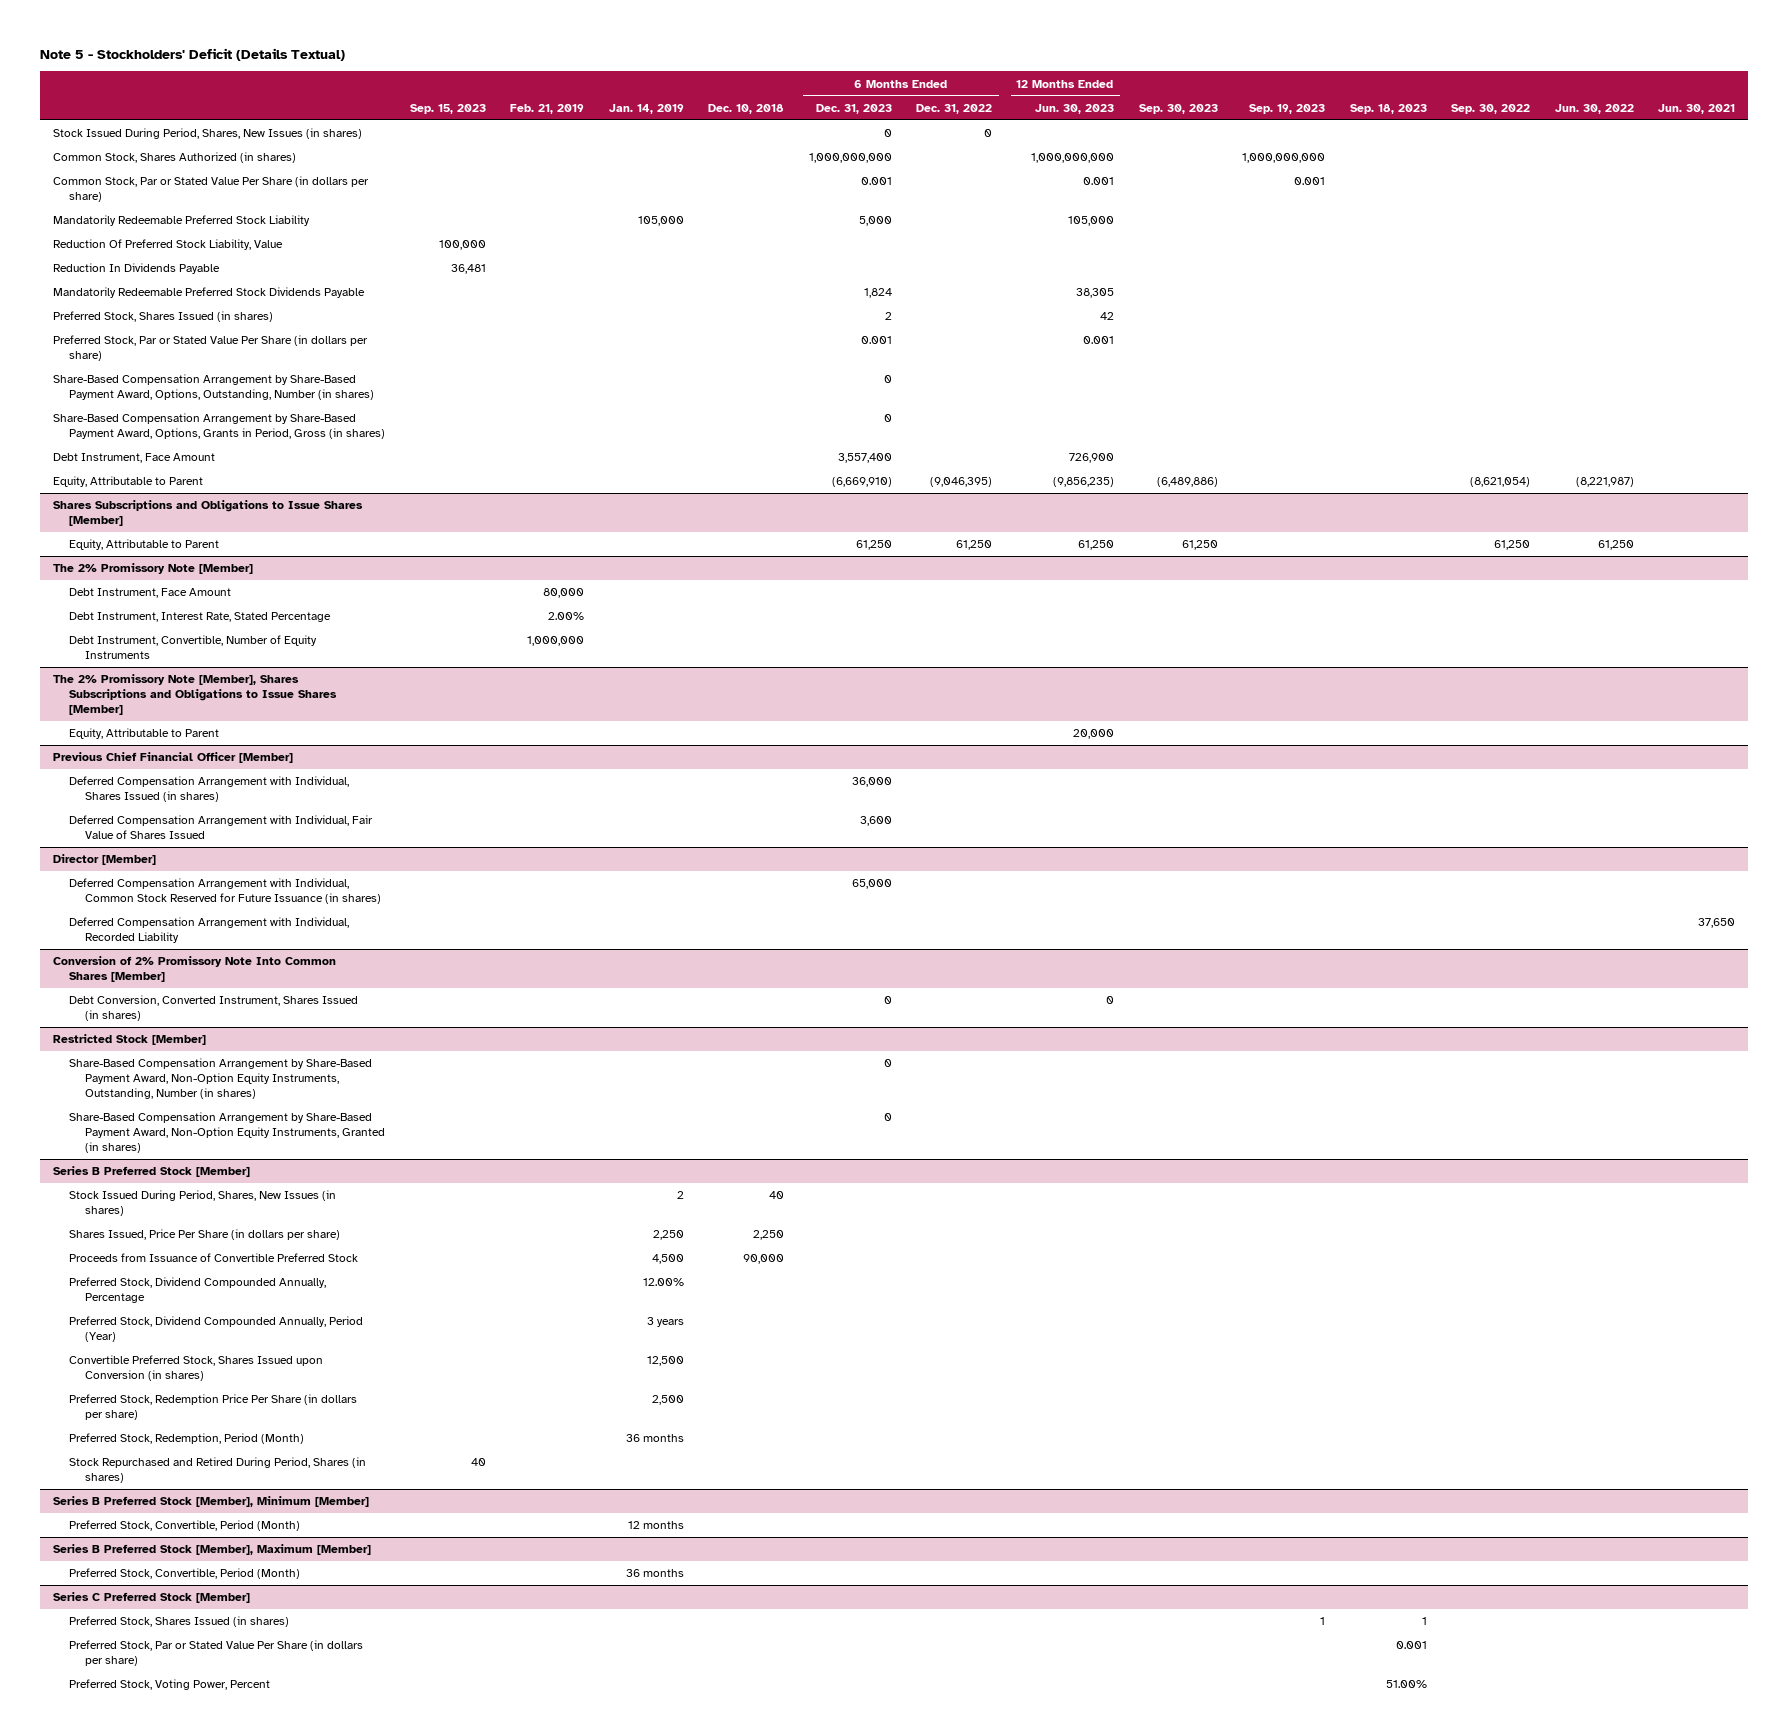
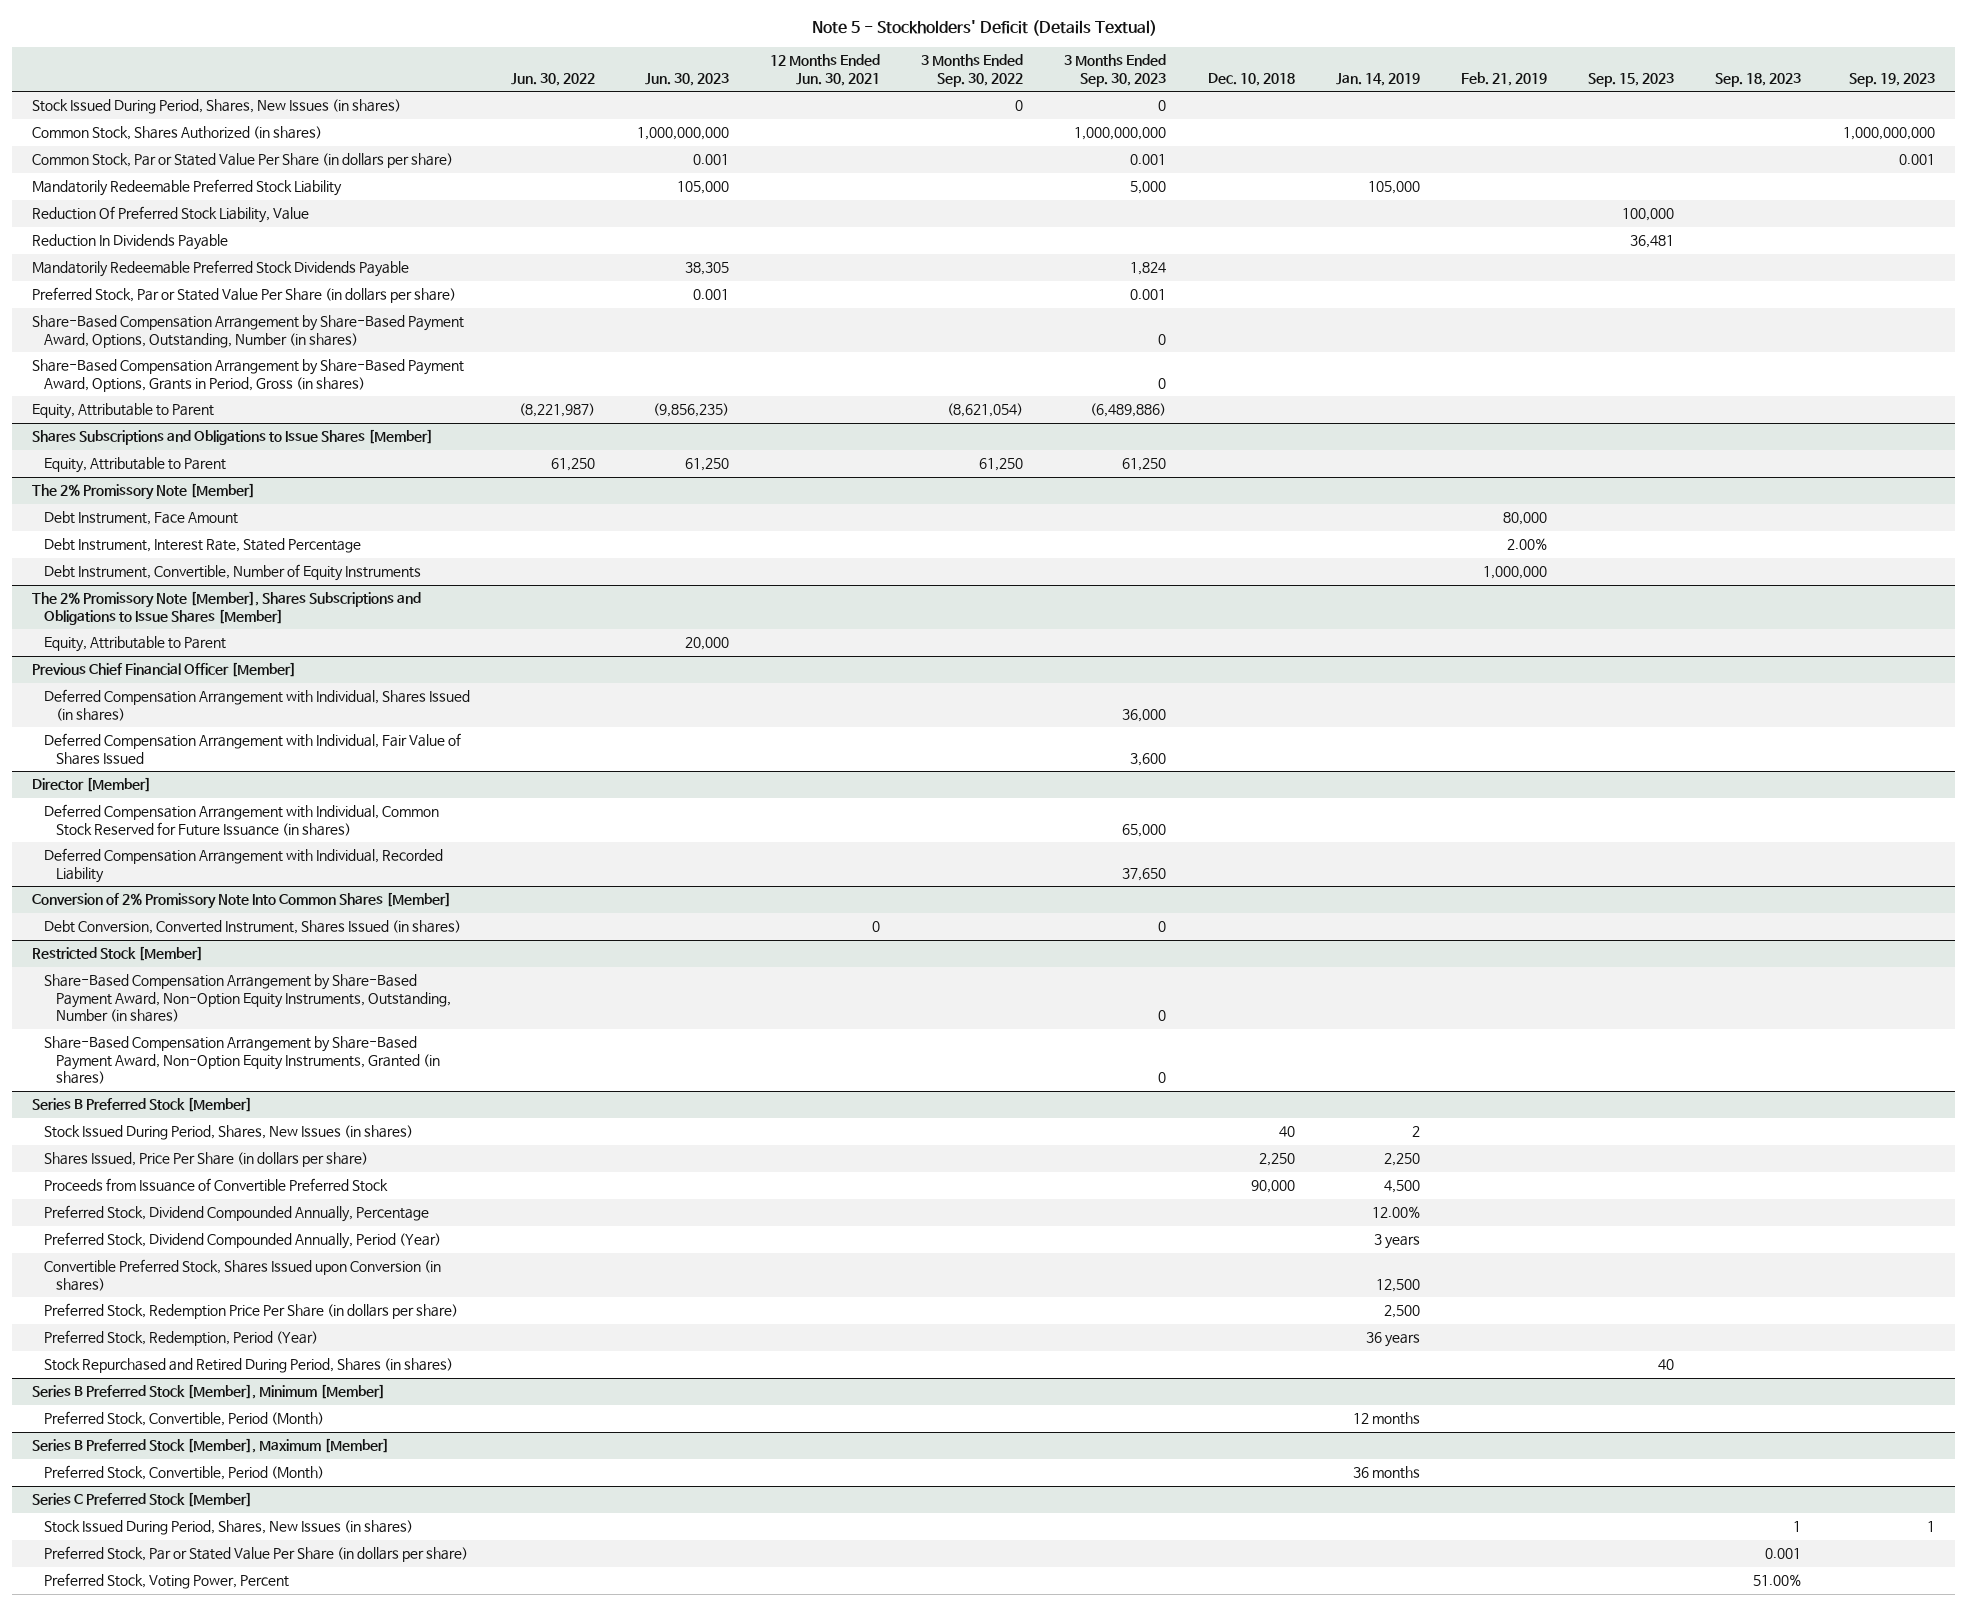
- | Sep. 15, 2023 | Feb. 21, 2019 | Jan. 14, 2019 | Dec. 10, 2018 | 6 Months Ended Dec. 31, 2023 | 6 Months Ended Dec. 31, 2022 | 12 Months Ended Jun. 30, 2023 | Sep. 30, 2023 | Sep. 19, 2023 | Sep. 18, 2023 | Sep. 30, 2022 | Jun. 30, 2022 | Jun. 30, 2021
+ | Jun. 30, 2022 | Jun. 30, 2023 | 12 Months Ended Jun. 30, 2021 | 3 Months Ended Sep. 30, 2022 | 3 Months Ended Sep. 30, 2023 | Dec. 10, 2018 | Jan. 14, 2019 | Feb. 21, 2019 | Sep. 15, 2023 | Sep. 18, 2023 | Sep. 19, 2023
- Preferred Stock, Shares Issued (in shares) | | | | | 2 | | 42 | | | | | |
- Debt Instrument, Face Amount | | | | | 3,557,400 | | 726,900 | | | | | |
@ Series B Preferred Stock [Member]
- Preferred Stock, Redemption, Period (Month) | | | 36 months | | | | | | | | | |
+ Preferred Stock, Redemption, Period (Year) | | | | | | | 36 years | | | |
@ Series C Preferred Stock [Member]
- Preferred Stock, Shares Issued (in shares) | | | | | | | | | 1 | 1 | | |
+ Stock Issued During Period, Shares, New Issues (in shares) | | | | | | | | | | 1 | 1

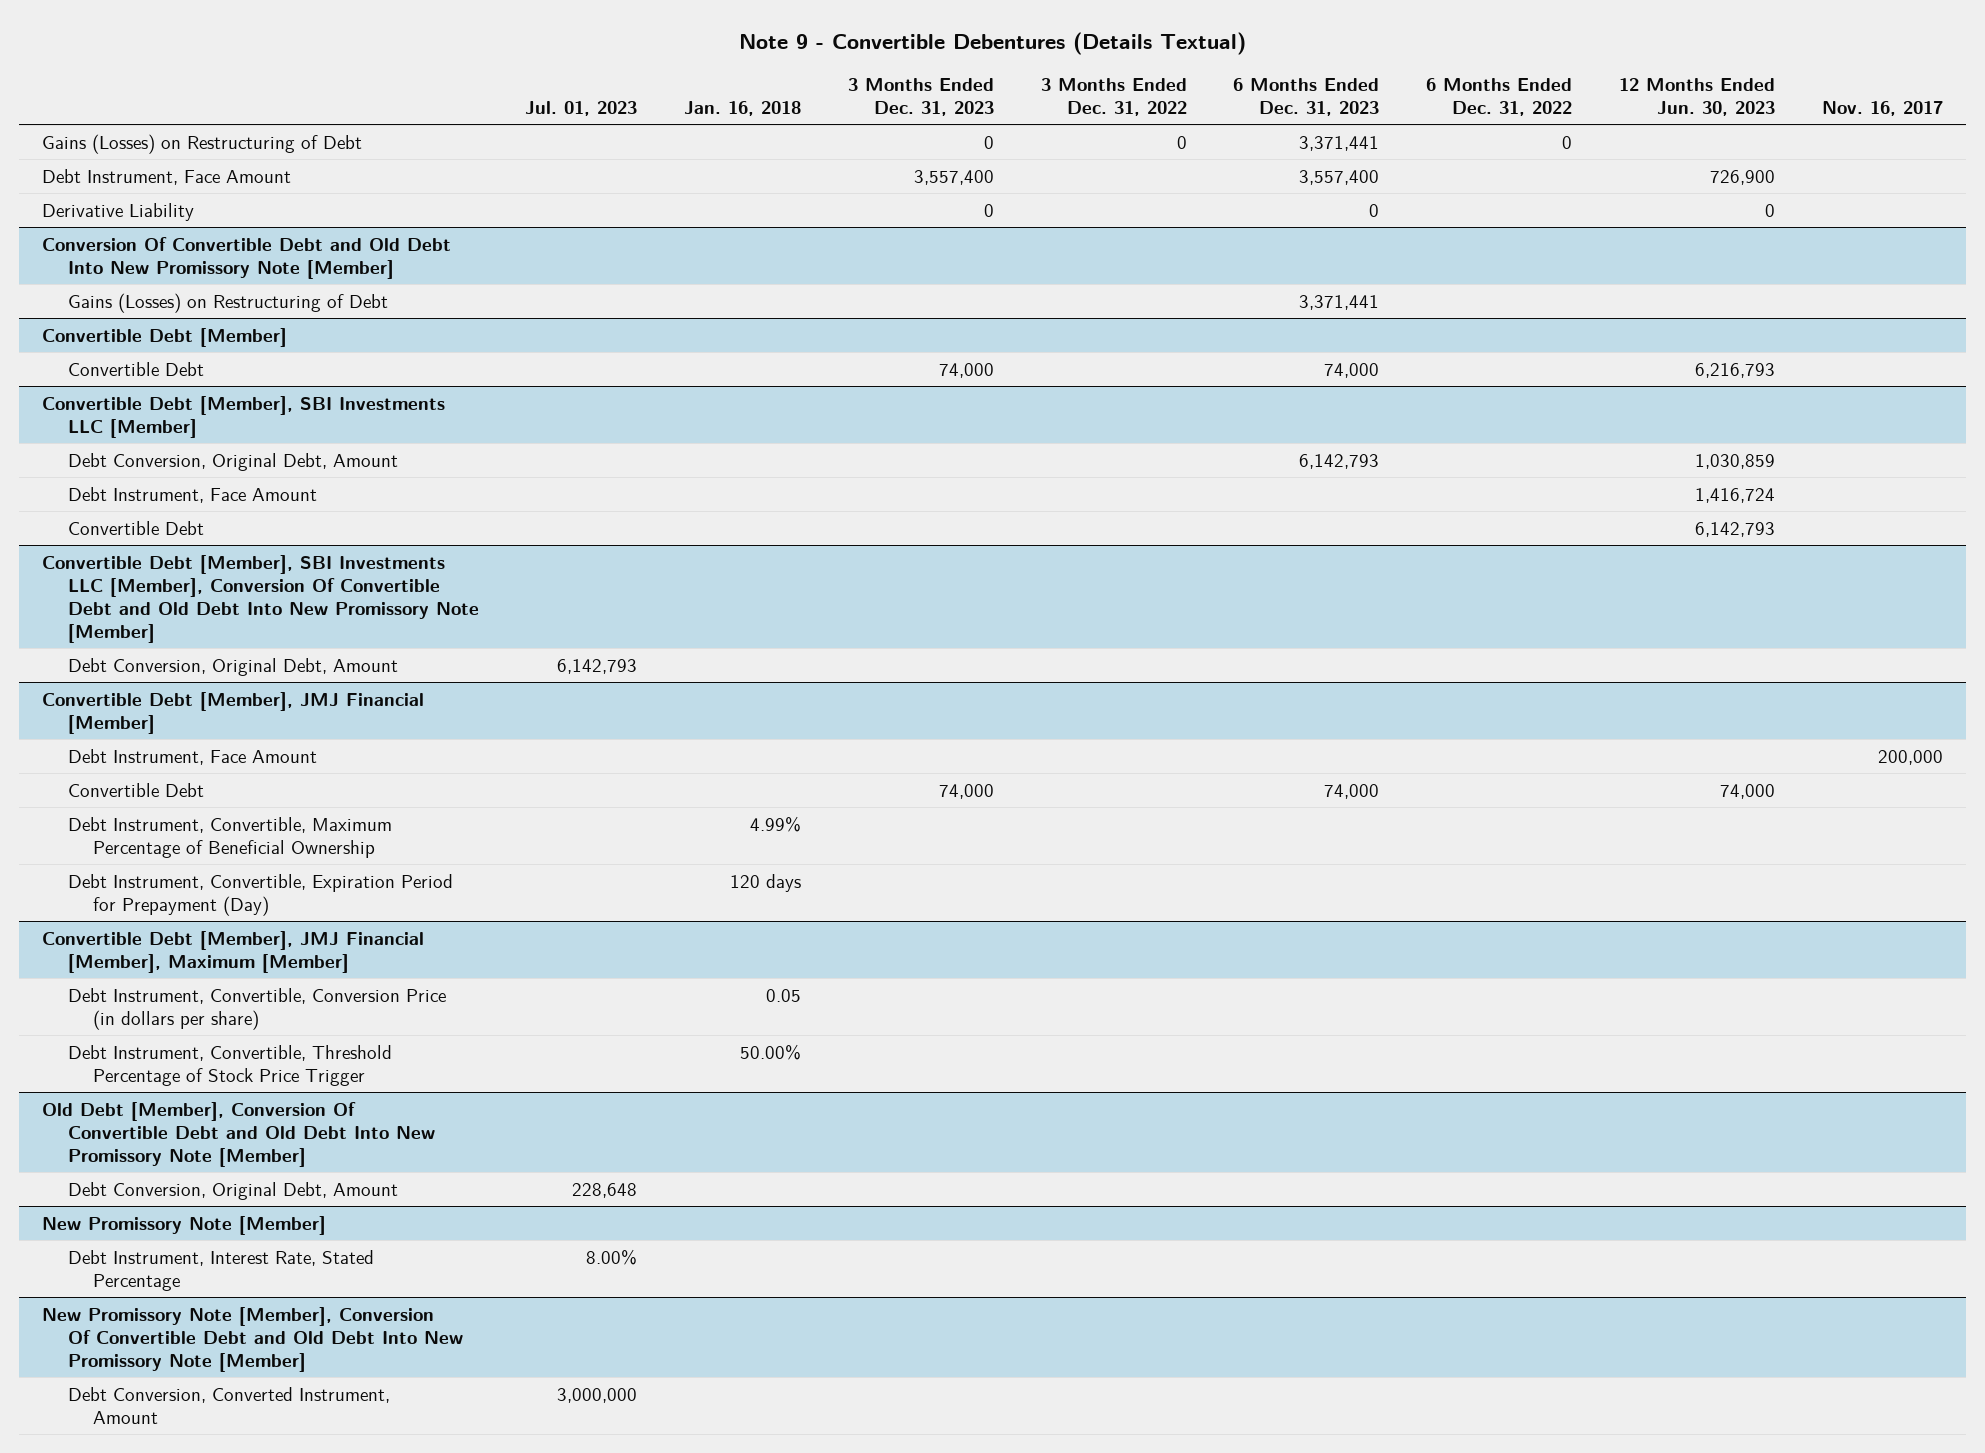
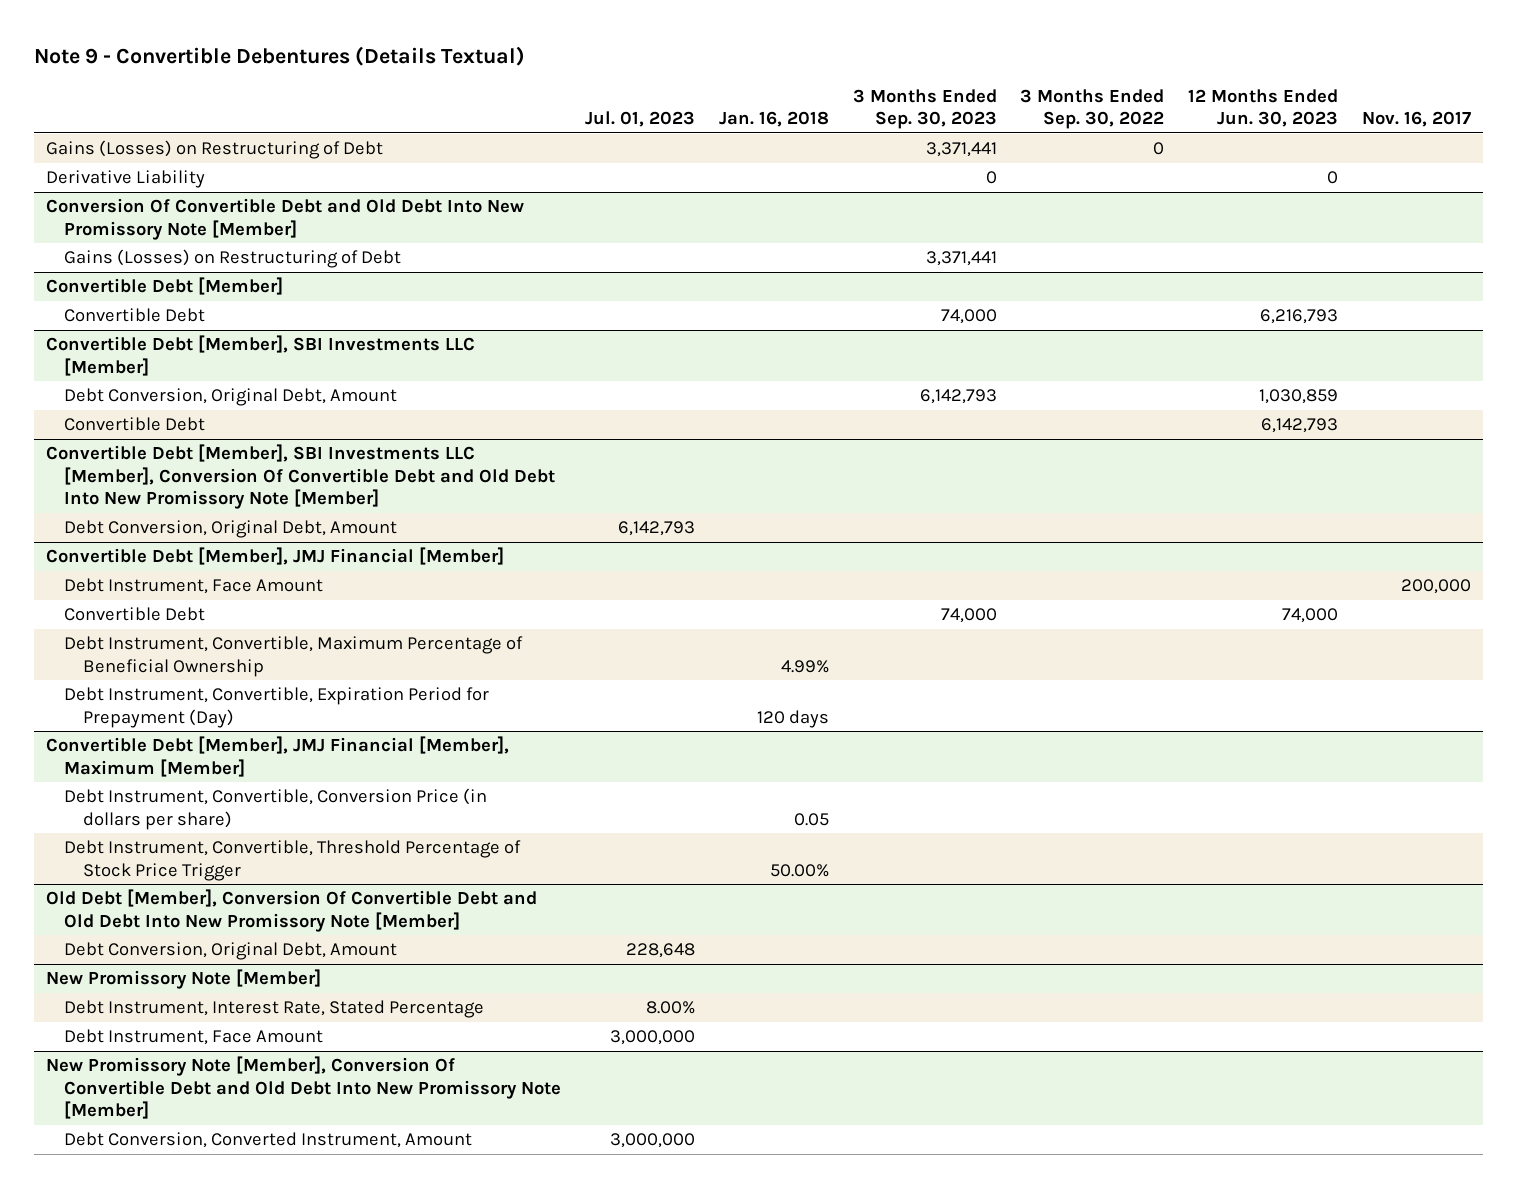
- | Jul. 01, 2023 | Jan. 16, 2018 | 3 Months Ended Dec. 31, 2023 | 3 Months Ended Dec. 31, 2022 | 6 Months Ended Dec. 31, 2023 | 6 Months Ended Dec. 31, 2022 | 12 Months Ended Jun. 30, 2023 | Nov. 16, 2017
+ | Jul. 01, 2023 | Jan. 16, 2018 | 3 Months Ended Sep. 30, 2023 | 3 Months Ended Sep. 30, 2022 | 12 Months Ended Jun. 30, 2023 | Nov. 16, 2017
- Debt Instrument, Face Amount | | | 3,557,400 | | 3,557,400 | | 726,900 |
@ Convertible Debt [Member], SBI Investments LLC [Member]
- Debt Instrument, Face Amount | | | | | | | 1,416,724 |
@ New Promissory Note [Member]
+ Debt Instrument, Face Amount | 3,000,000 | | | | |

